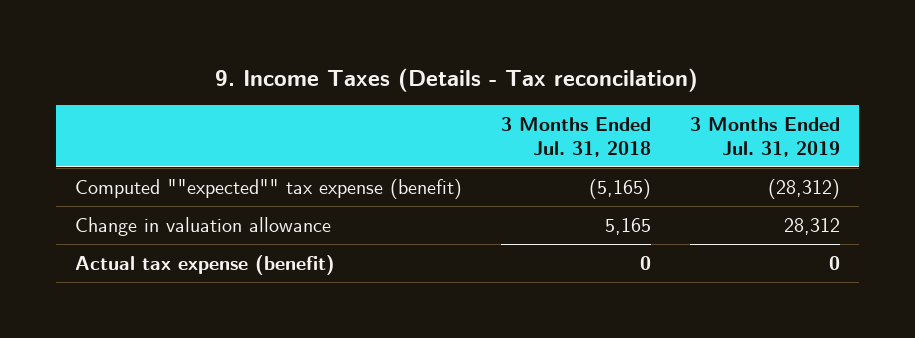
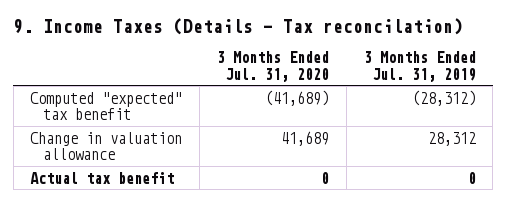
- | 3 Months Ended Jul. 31, 2018 | 3 Months Ended Jul. 31, 2019
+ | 3 Months Ended Jul. 31, 2020 | 3 Months Ended Jul. 31, 2019
- Computed ""expected"" tax expense (benefit) | (5,165) | (28,312)
+ Computed "expected" tax benefit | (41,689) | (28,312)
- Actual tax expense (benefit) | 0 | 0
+ Actual tax benefit | 0 | 0

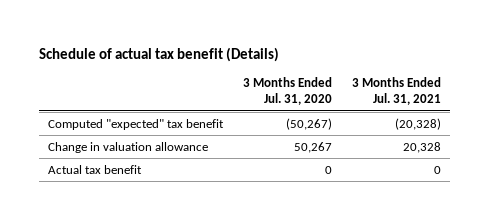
- 9. Income Taxes (Details - Tax reconcilation)
+ Schedule of actual tax benefit (Details)
- | 3 Months Ended Jul. 31, 2020 | 3 Months Ended Jul. 31, 2019
+ | 3 Months Ended Jul. 31, 2020 | 3 Months Ended Jul. 31, 2021
- Computed "expected" tax benefit | (41,689) | (28,312)
- Change in valuation allowance | 41,689 | 28,312
+ Computed "expected" tax benefit | (50,267) | (20,328)
+ Change in valuation allowance | 50,267 | 20,328

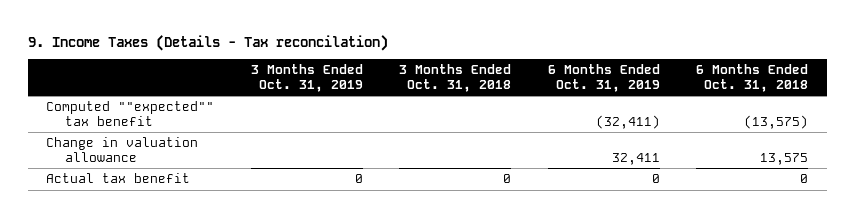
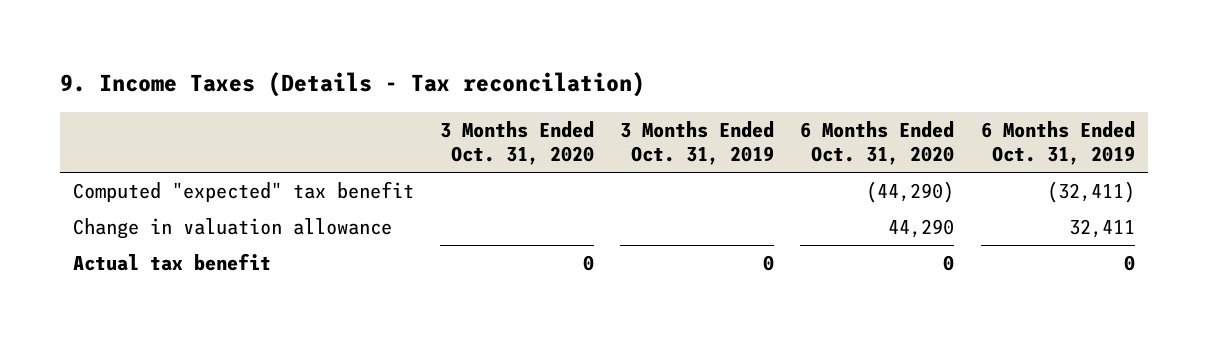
- | 3 Months Ended Oct. 31, 2019 | 3 Months Ended Oct. 31, 2018 | 6 Months Ended Oct. 31, 2019 | 6 Months Ended Oct. 31, 2018
+ | 3 Months Ended Oct. 31, 2020 | 3 Months Ended Oct. 31, 2019 | 6 Months Ended Oct. 31, 2020 | 6 Months Ended Oct. 31, 2019
- Computed ""expected"" tax benefit | | | (32,411) | (13,575)
+ Computed "expected" tax benefit | | | (44,290) | (32,411)

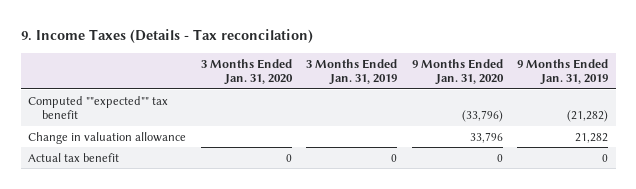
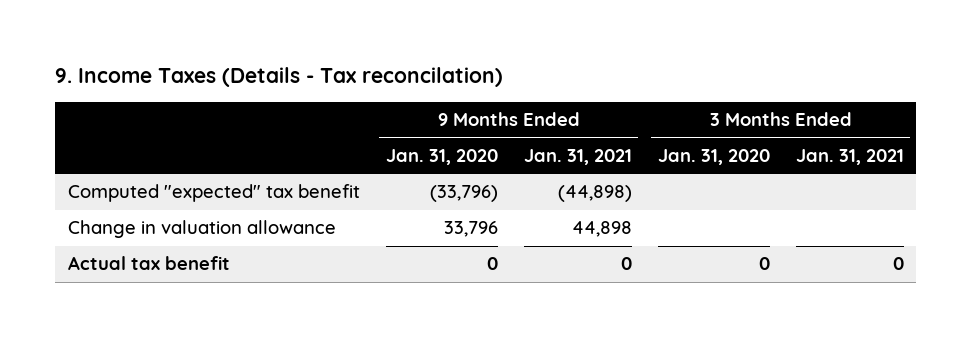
- | 3 Months Ended Jan. 31, 2020 | 3 Months Ended Jan. 31, 2019 | 9 Months Ended Jan. 31, 2020 | 9 Months Ended Jan. 31, 2019
+ | 9 Months Ended Jan. 31, 2020 | 9 Months Ended Jan. 31, 2021 | 3 Months Ended Jan. 31, 2020 | 3 Months Ended Jan. 31, 2021
- Computed ""expected"" tax benefit | | | (33,796) | (21,282)
+ Computed "expected" tax benefit | (33,796) | (44,898) | |

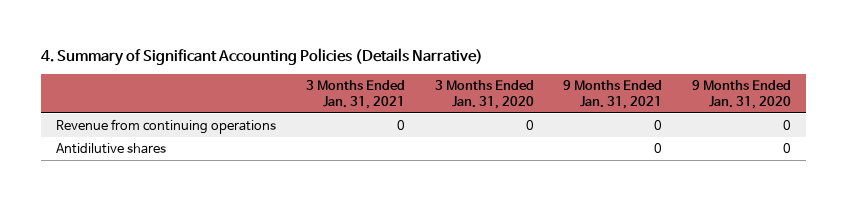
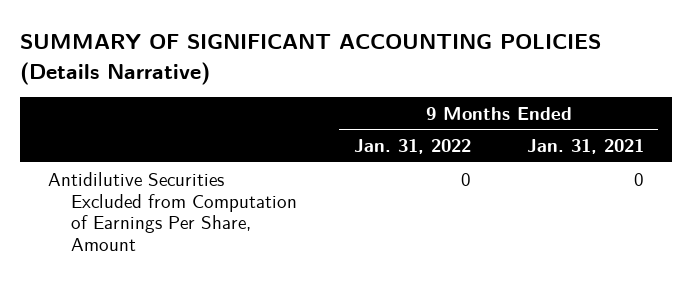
- 4. Summary of Significant Accounting Policies (Details Narrative)
+ SUMMARY OF SIGNIFICANT ACCOUNTING POLICIES (Details Narrative)
- | 3 Months Ended Jan. 31, 2021 | 3 Months Ended Jan. 31, 2020 | 9 Months Ended Jan. 31, 2021 | 9 Months Ended Jan. 31, 2020
+ | 9 Months Ended Jan. 31, 2022 | 9 Months Ended Jan. 31, 2021
- Revenue from continuing operations | 0 | 0 | 0 | 0
- Antidilutive shares | | | 0 | 0
+ Antidilutive Securities Excluded from Computation of Earnings Per Share, Amount | 0 | 0

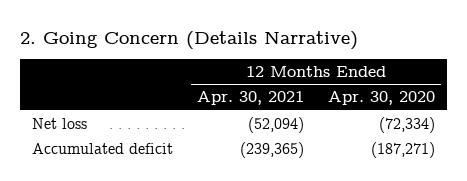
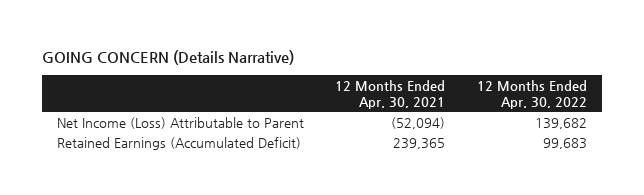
- 2. Going Concern (Details Narrative)
+ GOING CONCERN (Details Narrative)
- | 12 Months Ended Apr. 30, 2021 | 12 Months Ended Apr. 30, 2020
+ | 12 Months Ended Apr. 30, 2021 | 12 Months Ended Apr. 30, 2022
- Net loss | (52,094) | (72,334)
- Accumulated deficit | (239,365) | (187,271)
+ Net Income (Loss) Attributable to Parent | (52,094) | 139,682
+ Retained Earnings (Accumulated Deficit) | 239,365 | 99,683

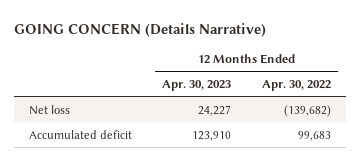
- | 12 Months Ended Apr. 30, 2021 | 12 Months Ended Apr. 30, 2022
+ | 12 Months Ended Apr. 30, 2023 | 12 Months Ended Apr. 30, 2022
- Net Income (Loss) Attributable to Parent | (52,094) | 139,682
- Retained Earnings (Accumulated Deficit) | 239,365 | 99,683
+ Net loss | 24,227 | (139,682)
+ Accumulated deficit | 123,910 | 99,683

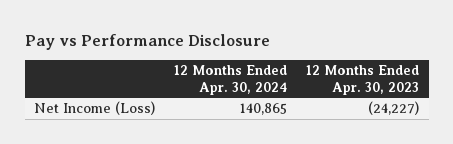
- GOING CONCERN (Details Narrative)
+ Pay vs Performance Disclosure
- | 12 Months Ended Apr. 30, 2023 | 12 Months Ended Apr. 30, 2022
+ | 12 Months Ended Apr. 30, 2024 | 12 Months Ended Apr. 30, 2023
- Net loss | 24,227 | (139,682)
- Accumulated deficit | 123,910 | 99,683
+ Net Income (Loss) | 140,865 | (24,227)

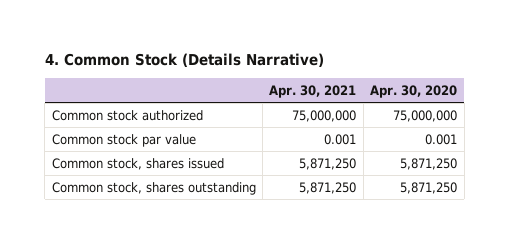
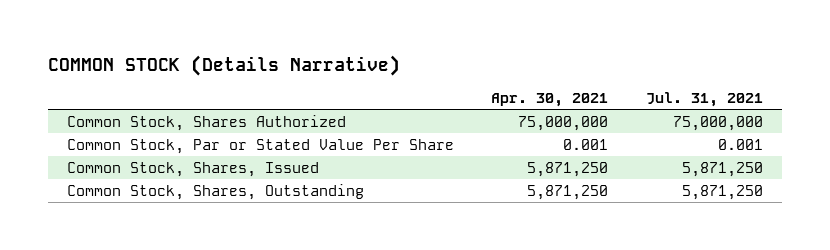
- 4. Common Stock (Details Narrative)
+ COMMON STOCK (Details Narrative)
- | Apr. 30, 2021 | Apr. 30, 2020
+ | Apr. 30, 2021 | Jul. 31, 2021
- Common stock authorized | 75,000,000 | 75,000,000
- Common stock par value | 0.001 | 0.001
- Common stock, shares issued | 5,871,250 | 5,871,250
- Common stock, shares outstanding | 5,871,250 | 5,871,250
+ Common Stock, Shares Authorized | 75,000,000 | 75,000,000
+ Common Stock, Par or Stated Value Per Share | 0.001 | 0.001
+ Common Stock, Shares, Issued | 5,871,250 | 5,871,250
+ Common Stock, Shares, Outstanding | 5,871,250 | 5,871,250

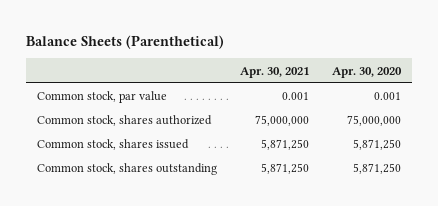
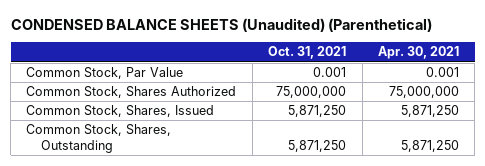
- Balance Sheets (Parenthetical)
+ CONDENSED BALANCE SHEETS (Unaudited) (Parenthetical)
- | Apr. 30, 2021 | Apr. 30, 2020
+ | Oct. 31, 2021 | Apr. 30, 2021
- Common stock, par value | 0.001 | 0.001
- Common stock, shares authorized | 75,000,000 | 75,000,000
- Common stock, shares issued | 5,871,250 | 5,871,250
- Common stock, shares outstanding | 5,871,250 | 5,871,250
+ Common Stock, Par Value | 0.001 | 0.001
+ Common Stock, Shares Authorized | 75,000,000 | 75,000,000
+ Common Stock, Shares, Issued | 5,871,250 | 5,871,250
+ Common Stock, Shares, Outstanding | 5,871,250 | 5,871,250

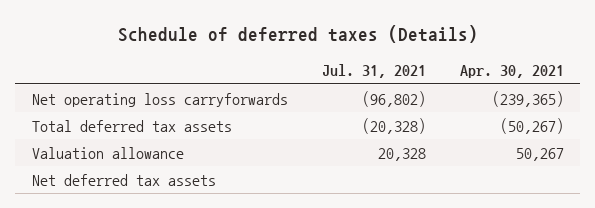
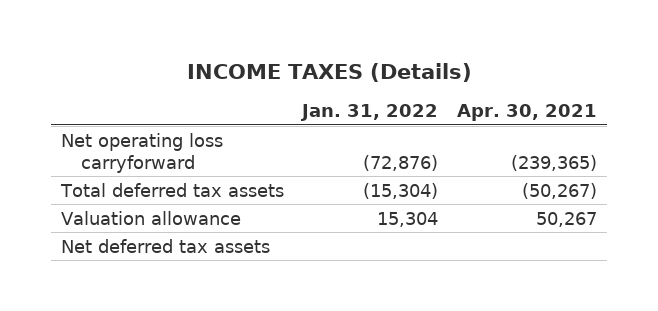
- Schedule of deferred taxes (Details)
+ INCOME TAXES (Details)
- | Jul. 31, 2021 | Apr. 30, 2021
+ | Jan. 31, 2022 | Apr. 30, 2021
- Net operating loss carryforwards | (96,802) | (239,365)
+ Net operating loss carryforward | (72,876) | (239,365)

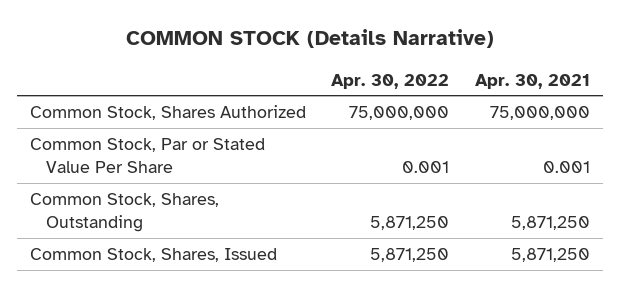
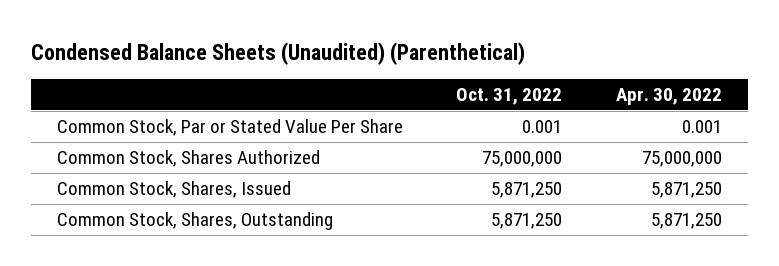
- COMMON STOCK (Details Narrative)
+ Condensed Balance Sheets (Unaudited) (Parenthetical)
- | Apr. 30, 2022 | Apr. 30, 2021
+ | Oct. 31, 2022 | Apr. 30, 2022
moved down: Common Stock, Shares Authorized | 75,000,000 | 75,000,000
moved down: Common Stock, Shares, Outstanding | 5,871,250 | 5,871,250

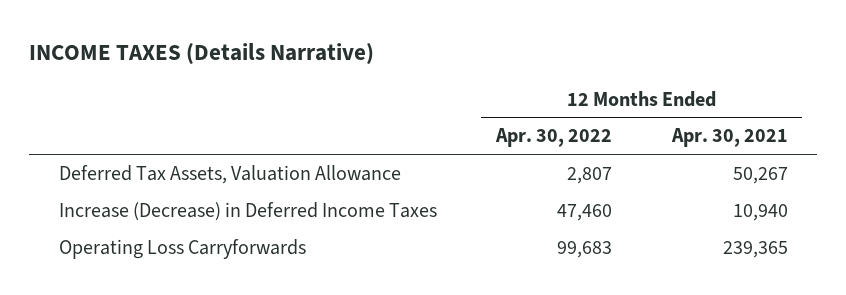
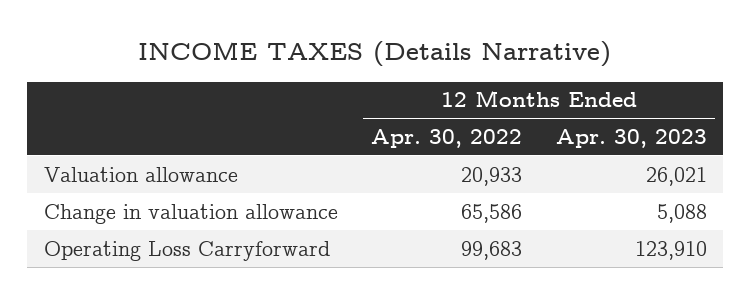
- | 12 Months Ended Apr. 30, 2022 | 12 Months Ended Apr. 30, 2021
+ | 12 Months Ended Apr. 30, 2022 | 12 Months Ended Apr. 30, 2023
- Deferred Tax Assets, Valuation Allowance | 2,807 | 50,267
- Increase (Decrease) in Deferred Income Taxes | 47,460 | 10,940
- Operating Loss Carryforwards | 99,683 | 239,365
+ Valuation allowance | 20,933 | 26,021
+ Change in valuation allowance | 65,586 | 5,088
+ Operating Loss Carryforward | 99,683 | 123,910

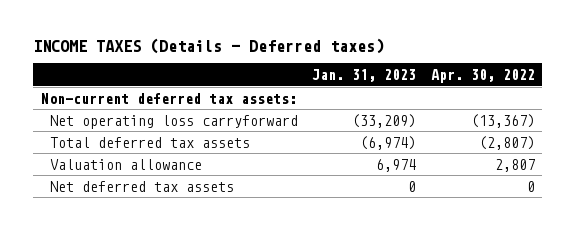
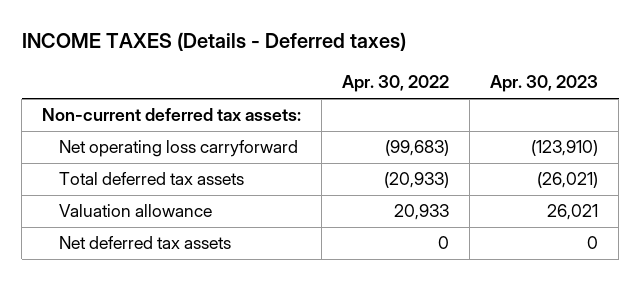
- | Jan. 31, 2023 | Apr. 30, 2022
+ | Apr. 30, 2022 | Apr. 30, 2023
- Net operating loss carryforward | (33,209) | (13,367)
- Total deferred tax assets | (6,974) | (2,807)
- Valuation allowance | 6,974 | 2,807
+ Net operating loss carryforward | (99,683) | (123,910)
+ Total deferred tax assets | (20,933) | (26,021)
+ Valuation allowance | 20,933 | 26,021

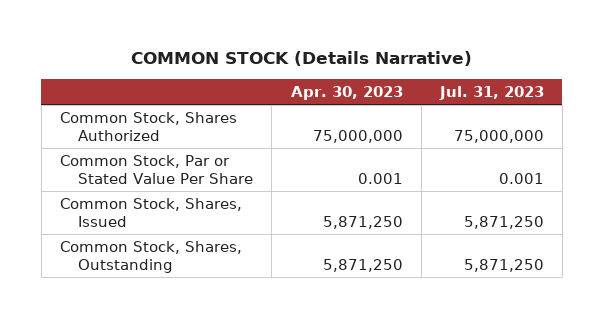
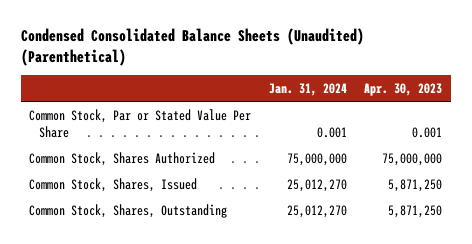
- COMMON STOCK (Details Narrative)
+ Condensed Consolidated Balance Sheets (Unaudited) (Parenthetical)
- | Apr. 30, 2023 | Jul. 31, 2023
+ | Jan. 31, 2024 | Apr. 30, 2023
moved down: Common Stock, Shares Authorized | 75,000,000 | 75,000,000

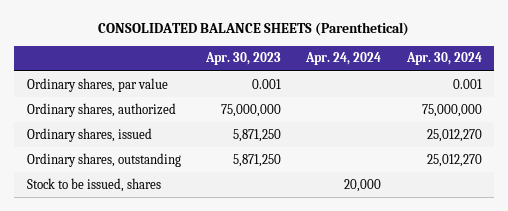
- Condensed Consolidated Balance Sheets (Unaudited) (Parenthetical)
+ CONSOLIDATED BALANCE SHEETS (Parenthetical)
- | Jan. 31, 2024 | Apr. 30, 2023
+ | Apr. 30, 2023 | Apr. 24, 2024 | Apr. 30, 2024
- Common Stock, Par or Stated Value Per Share | 0.001 | 0.001
- Common Stock, Shares Authorized | 75,000,000 | 75,000,000
- Common Stock, Shares, Issued | 25,012,270 | 5,871,250
- Common Stock, Shares, Outstanding | 25,012,270 | 5,871,250
+ Ordinary shares, par value | 0.001 | | 0.001
+ Ordinary shares, authorized | 75,000,000 | | 75,000,000
+ Ordinary shares, issued | 5,871,250 | | 25,012,270
+ Ordinary shares, outstanding | 5,871,250 | | 25,012,270
+ Stock to be issued, shares | | 20,000 |

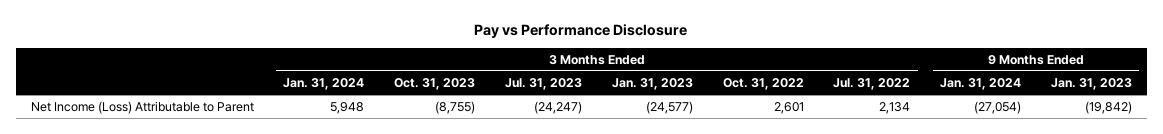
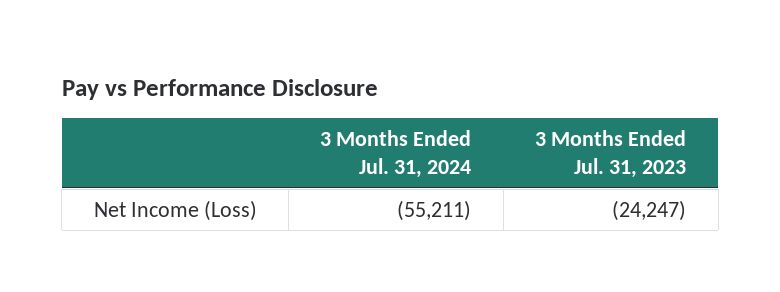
- | 3 Months Ended Jan. 31, 2024 | 3 Months Ended Oct. 31, 2023 | 3 Months Ended Jul. 31, 2023 | 3 Months Ended Jan. 31, 2023 | 3 Months Ended Oct. 31, 2022 | 3 Months Ended Jul. 31, 2022 | 9 Months Ended Jan. 31, 2024 | 9 Months Ended Jan. 31, 2023
+ | 3 Months Ended Jul. 31, 2024 | 3 Months Ended Jul. 31, 2023
- Net Income (Loss) Attributable to Parent | 5,948 | (8,755) | (24,247) | (24,577) | 2,601 | 2,134 | (27,054) | (19,842)
+ Net Income (Loss) | (55,211) | (24,247)

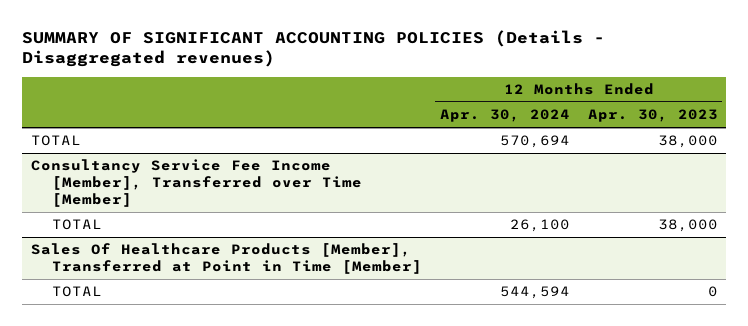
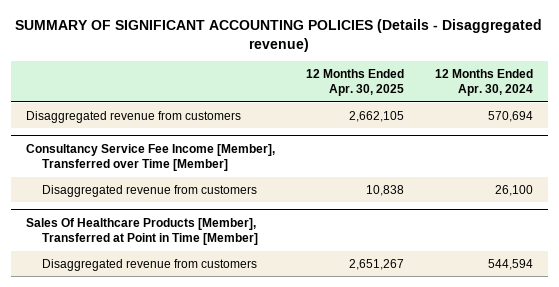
- SUMMARY OF SIGNIFICANT ACCOUNTING POLICIES (Details - Disaggregated revenues)
+ SUMMARY OF SIGNIFICANT ACCOUNTING POLICIES (Details - Disaggregated revenue)
- | 12 Months Ended Apr. 30, 2024 | 12 Months Ended Apr. 30, 2023
+ | 12 Months Ended Apr. 30, 2025 | 12 Months Ended Apr. 30, 2024
- TOTAL | 570,694 | 38,000
+ Disaggregated revenue from customers | 2,662,105 | 570,694
@ Consultancy Service Fee Income [Member], Transferred over Time [Member]
- TOTAL | 26,100 | 38,000
+ Disaggregated revenue from customers | 10,838 | 26,100
@ Sales Of Healthcare Products [Member], Transferred at Point in Time [Member]
- TOTAL | 544,594 | 0
+ Disaggregated revenue from customers | 2,651,267 | 544,594

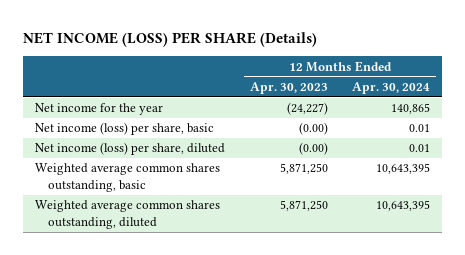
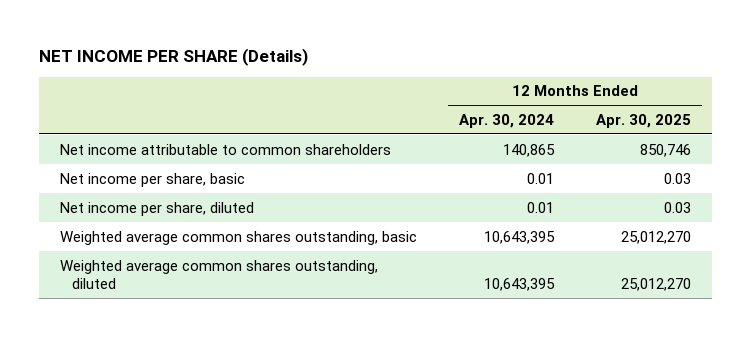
- NET INCOME (LOSS) PER SHARE (Details)
+ NET INCOME PER SHARE (Details)
- | 12 Months Ended Apr. 30, 2023 | 12 Months Ended Apr. 30, 2024
+ | 12 Months Ended Apr. 30, 2024 | 12 Months Ended Apr. 30, 2025
- Net income for the year | (24,227) | 140,865
- Net income (loss) per share, basic | (0.00) | 0.01
- Net income (loss) per share, diluted | (0.00) | 0.01
+ Net income attributable to common shareholders | 140,865 | 850,746
+ Net income per share, basic | 0.01 | 0.03
+ Net income per share, diluted | 0.01 | 0.03

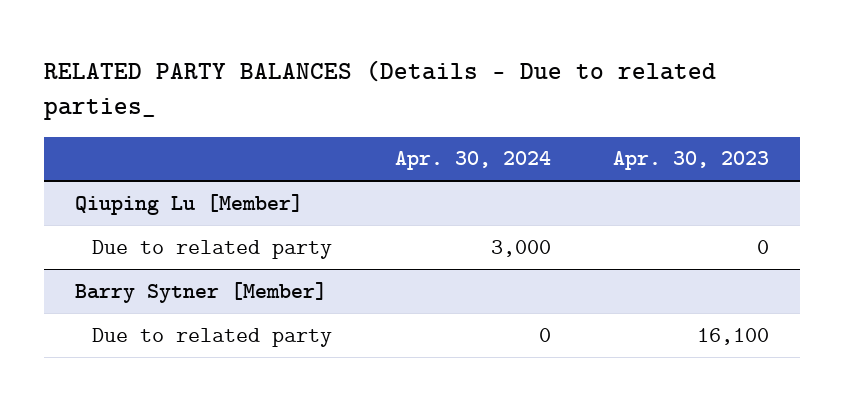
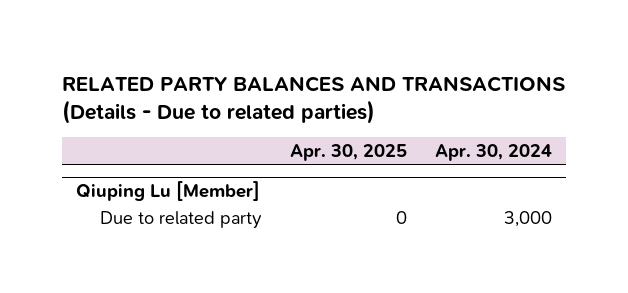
- RELATED PARTY BALANCES (Details - Due to related parties_
+ RELATED PARTY BALANCES AND TRANSACTIONS (Details - Due to related parties)
- | Apr. 30, 2024 | Apr. 30, 2023
+ | Apr. 30, 2025 | Apr. 30, 2024
- Barry Sytner [Member]
- Due to related party | 0 | 16,100

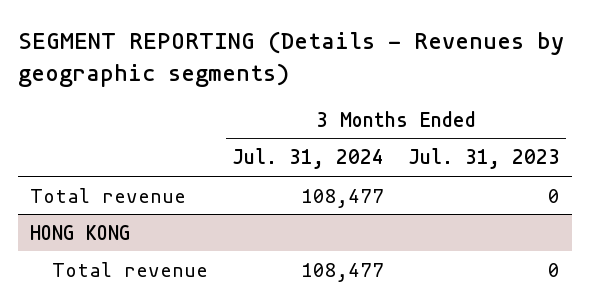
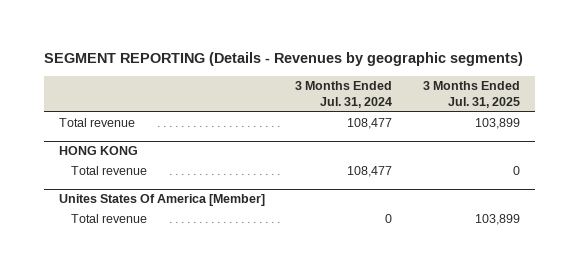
- | 3 Months Ended Jul. 31, 2024 | 3 Months Ended Jul. 31, 2023
+ | 3 Months Ended Jul. 31, 2024 | 3 Months Ended Jul. 31, 2025
+ Unites States Of America [Member]
+ Total revenue | 0 | 103,899

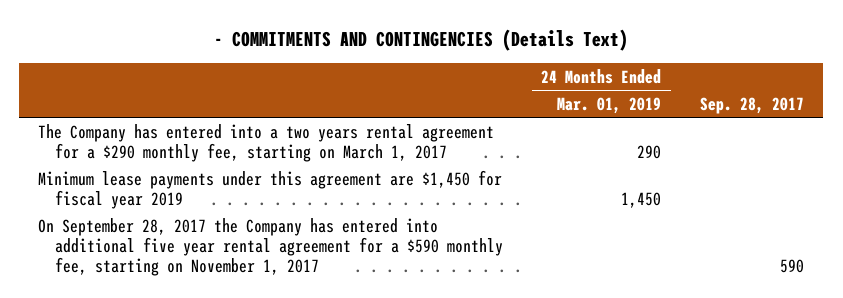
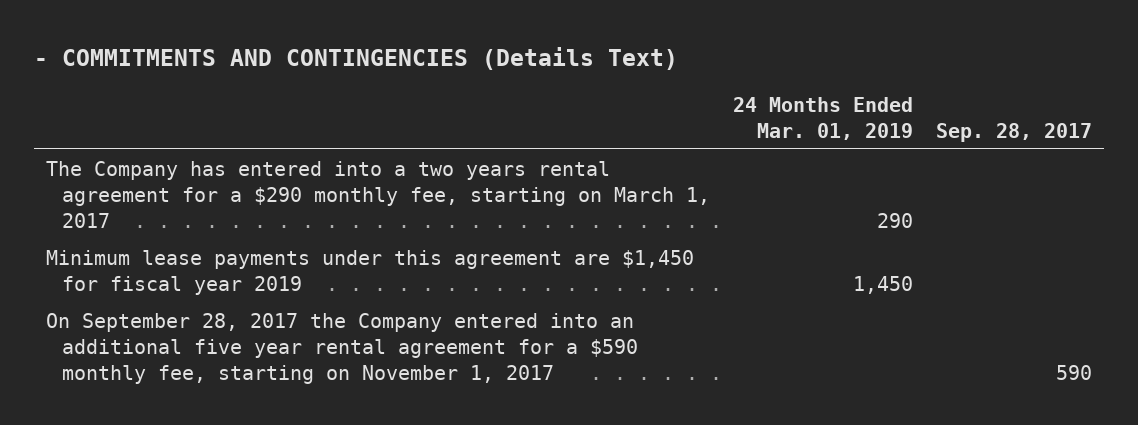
- On September 28, 2017 the Company has entered into additional five year rental agreement for a $590 monthly fee, starting on November 1, 2017 | | 590
+ On September 28, 2017 the Company entered into an additional five year rental agreement for a $590 monthly fee, starting on November 1, 2017 | | 590

